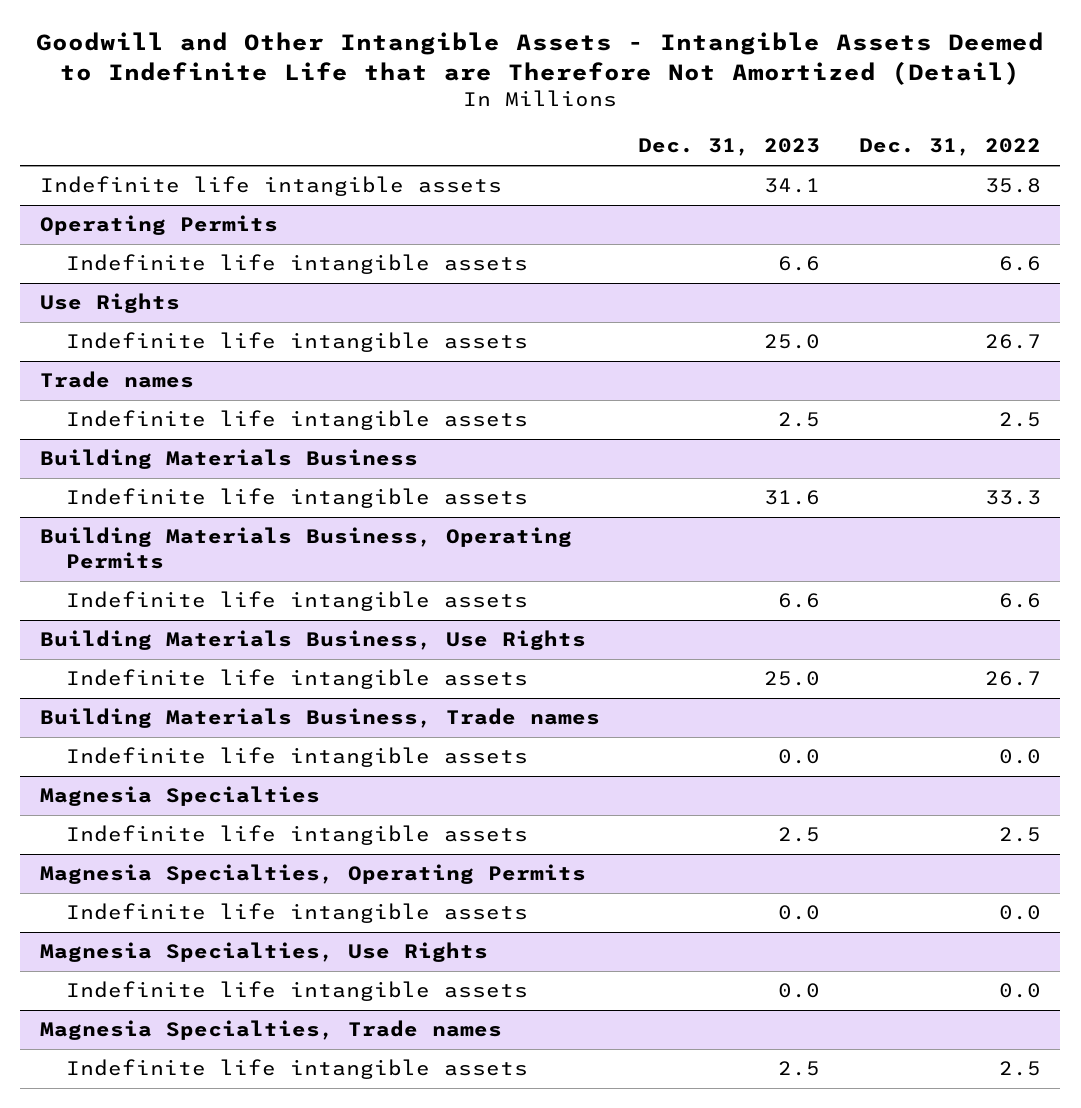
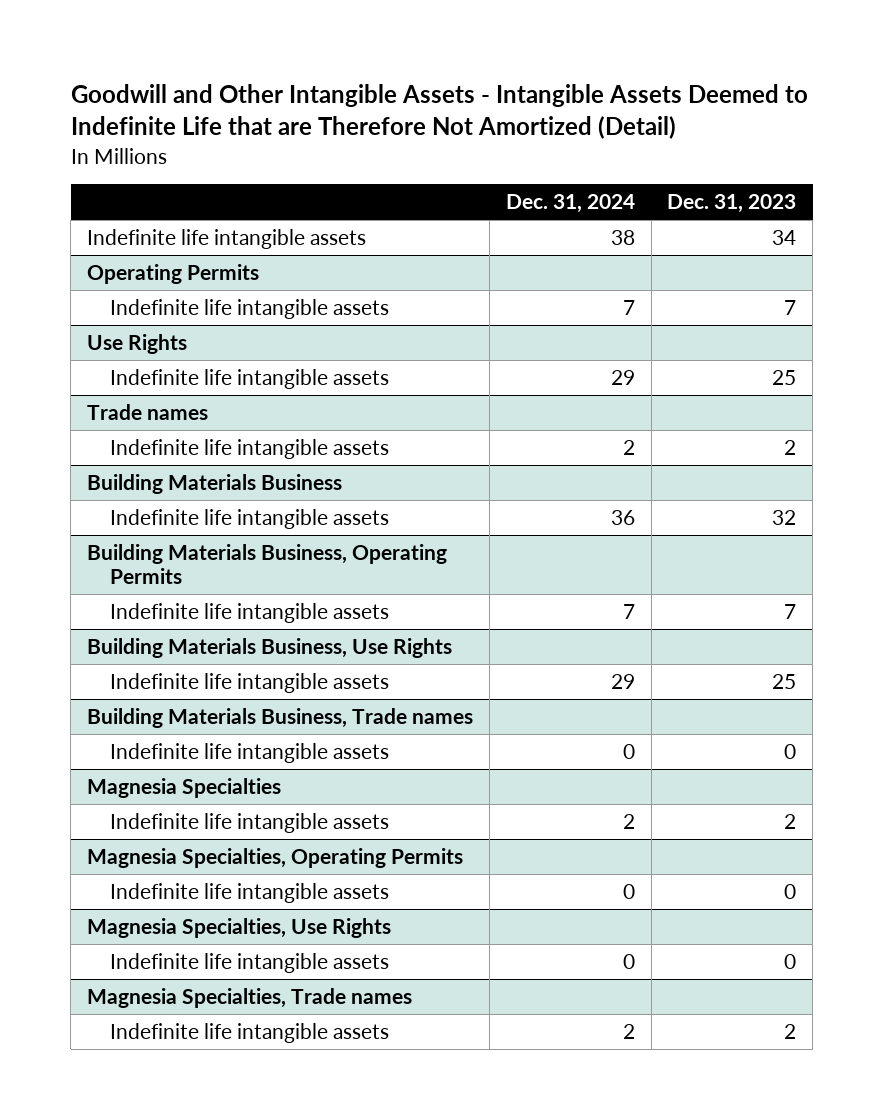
- | Dec. 31, 2023 | Dec. 31, 2022
+ | Dec. 31, 2024 | Dec. 31, 2023
- Indefinite life intangible assets | 34.1 | 35.8
+ Indefinite life intangible assets | 38 | 34
@ Operating Permits
- Indefinite life intangible assets | 6.6 | 6.6
+ Indefinite life intangible assets | 7 | 7
@ Use Rights
- Indefinite life intangible assets | 25.0 | 26.7
+ Indefinite life intangible assets | 29 | 25
@ Trade names
- Indefinite life intangible assets | 2.5 | 2.5
+ Indefinite life intangible assets | 2 | 2
@ Building Materials Business
- Indefinite life intangible assets | 31.6 | 33.3
+ Indefinite life intangible assets | 36 | 32
@ Building Materials Business, Operating Permits
- Indefinite life intangible assets | 6.6 | 6.6
+ Indefinite life intangible assets | 7 | 7
@ Building Materials Business, Use Rights
- Indefinite life intangible assets | 25.0 | 26.7
+ Indefinite life intangible assets | 29 | 25
@ Building Materials Business, Trade names
- Indefinite life intangible assets | 0.0 | 0.0
+ Indefinite life intangible assets | 0 | 0
@ Magnesia Specialties
- Indefinite life intangible assets | 2.5 | 2.5
+ Indefinite life intangible assets | 2 | 2
@ Magnesia Specialties, Operating Permits
- Indefinite life intangible assets | 0.0 | 0.0
+ Indefinite life intangible assets | 0 | 0
@ Magnesia Specialties, Use Rights
- Indefinite life intangible assets | 0.0 | 0.0
+ Indefinite life intangible assets | 0 | 0
@ Magnesia Specialties, Trade names
- Indefinite life intangible assets | 2.5 | 2.5
+ Indefinite life intangible assets | 2 | 2

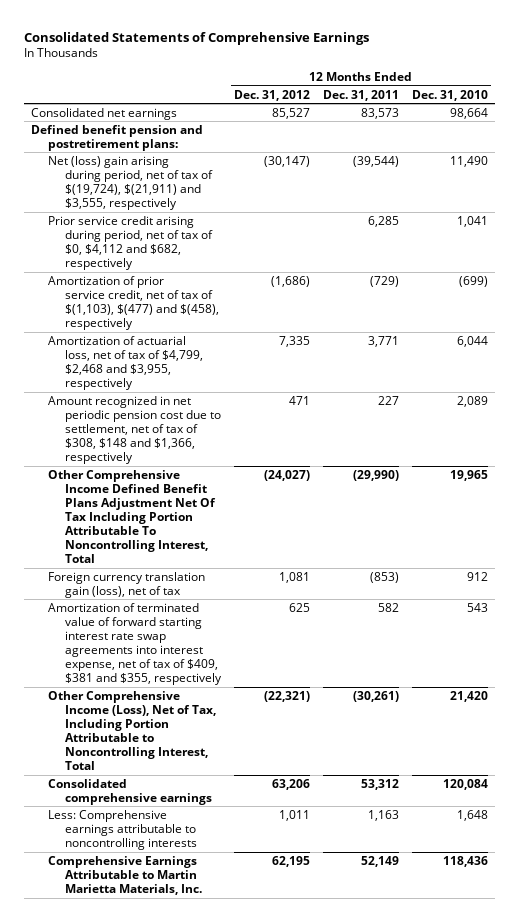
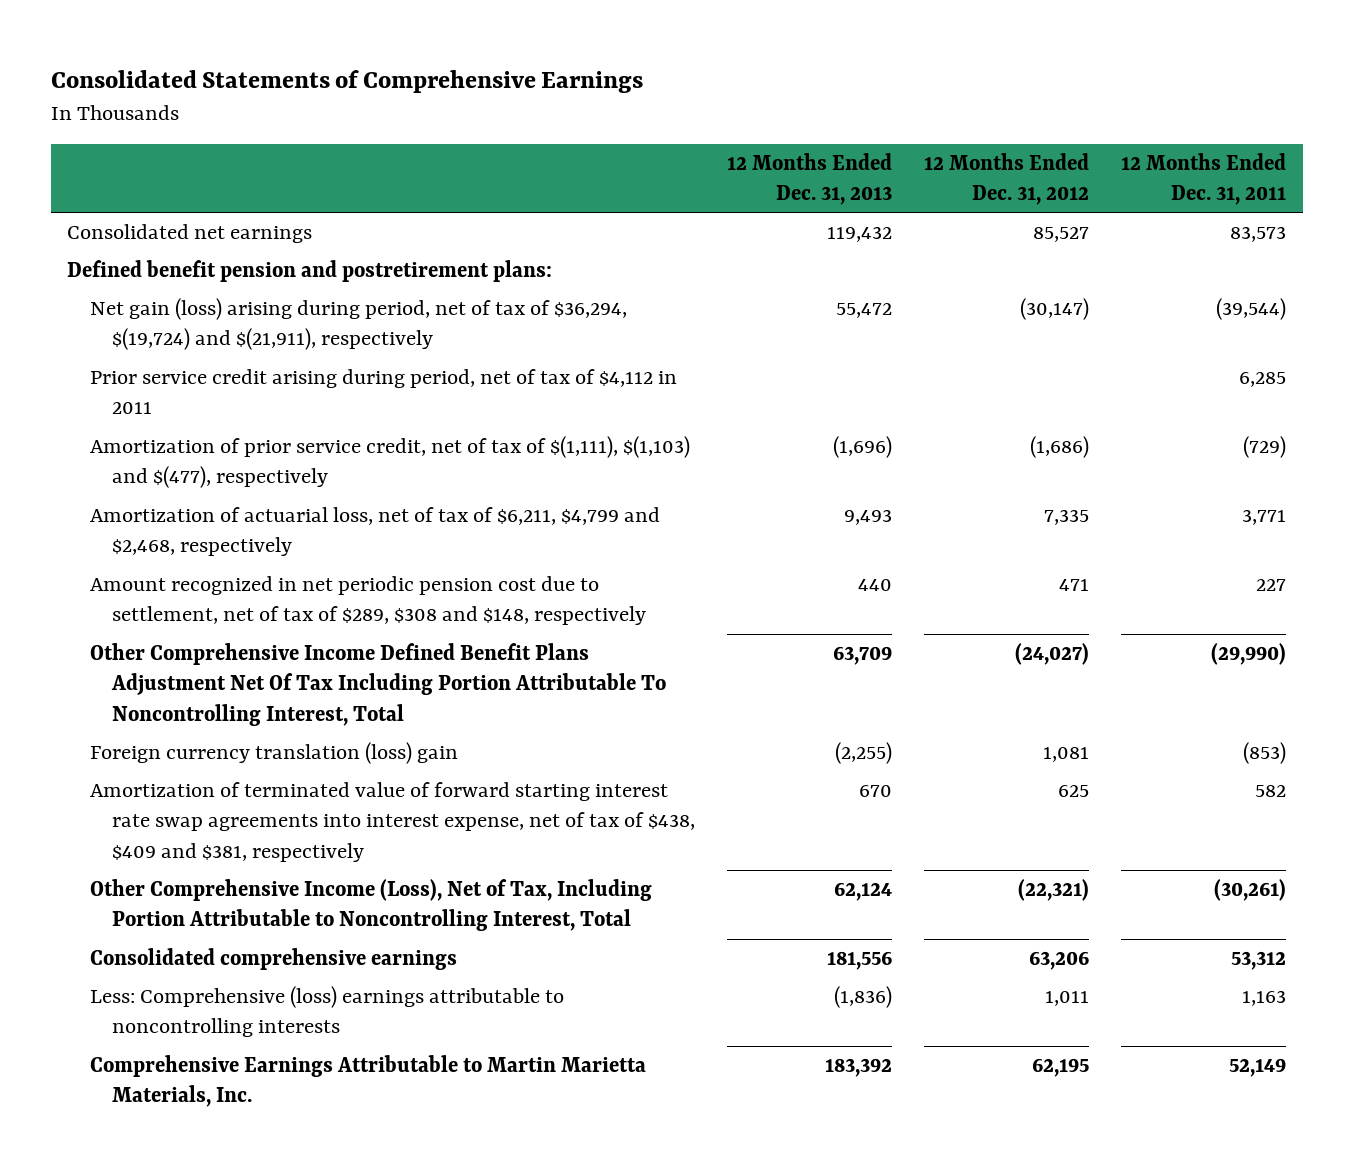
- | 12 Months Ended Dec. 31, 2012 | 12 Months Ended Dec. 31, 2011 | 12 Months Ended Dec. 31, 2010
+ | 12 Months Ended Dec. 31, 2013 | 12 Months Ended Dec. 31, 2012 | 12 Months Ended Dec. 31, 2011
- Net (loss) gain arising during period, net of tax of $(19,724), $(21,911) and $3,555, respectively | (30,147) | (39,544) | 11,490
- Prior service credit arising during period, net of tax of $0, $4,112 and $682, respectively | | 6,285 | 1,041
- Amortization of prior service credit, net of tax of $(1,103), $(477) and $(458), respectively | (1,686) | (729) | (699)
- Amortization of actuarial loss, net of tax of $4,799, $2,468 and $3,955, respectively | 7,335 | 3,771 | 6,044
- Amount recognized in net periodic pension cost due to settlement, net of tax of $308, $148 and $1,366, respectively | 471 | 227 | 2,089
+ Net gain (loss) arising during period, net of tax of $36,294, $(19,724) and $(21,911), respectively | 55,472 | (30,147) | (39,544)
+ Prior service credit arising during period, net of tax of $4,112 in 2011 | | | 6,285
+ Amortization of prior service credit, net of tax of $(1,111), $(1,103) and $(477), respectively | (1,696) | (1,686) | (729)
+ Amortization of actuarial loss, net of tax of $6,211, $4,799 and $2,468, respectively | 9,493 | 7,335 | 3,771
+ Amount recognized in net periodic pension cost due to settlement, net of tax of $289, $308 and $148, respectively | 440 | 471 | 227
- Foreign currency translation gain (loss), net of tax | 1,081 | (853) | 912
- Amortization of terminated value of forward starting interest rate swap agreements into interest expense, net of tax of $409, $381 and $355, respectively | 625 | 582 | 543
+ Foreign currency translation (loss) gain | (2,255) | 1,081 | (853)
+ Amortization of terminated value of forward starting interest rate swap agreements into interest expense, net of tax of $438, $409 and $381, respectively | 670 | 625 | 582
- Less: Comprehensive earnings attributable to noncontrolling interests | 1,011 | 1,163 | 1,648
+ Less: Comprehensive (loss) earnings attributable to noncontrolling interests | (1,836) | 1,011 | 1,163

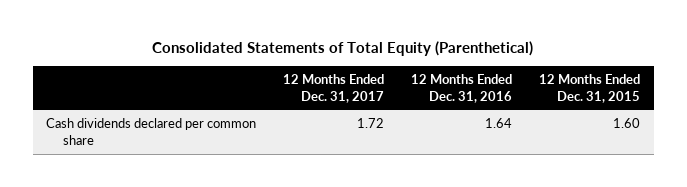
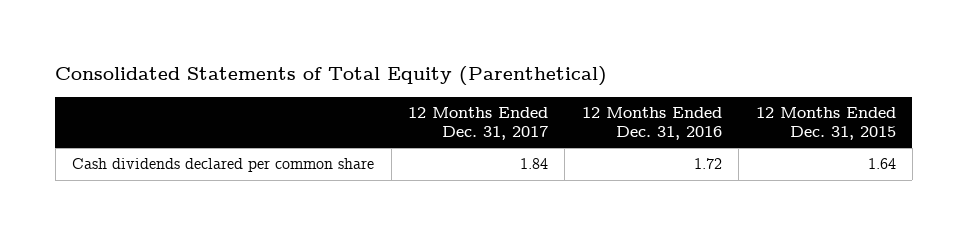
- Cash dividends declared per common share | 1.72 | 1.64 | 1.60
+ Cash dividends declared per common share | 1.84 | 1.72 | 1.64

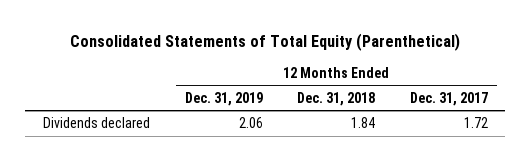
- | 12 Months Ended Dec. 31, 2017 | 12 Months Ended Dec. 31, 2016 | 12 Months Ended Dec. 31, 2015
+ | 12 Months Ended Dec. 31, 2019 | 12 Months Ended Dec. 31, 2018 | 12 Months Ended Dec. 31, 2017
- Cash dividends declared per common share | 1.84 | 1.72 | 1.64
+ Dividends declared | 2.06 | 1.84 | 1.72

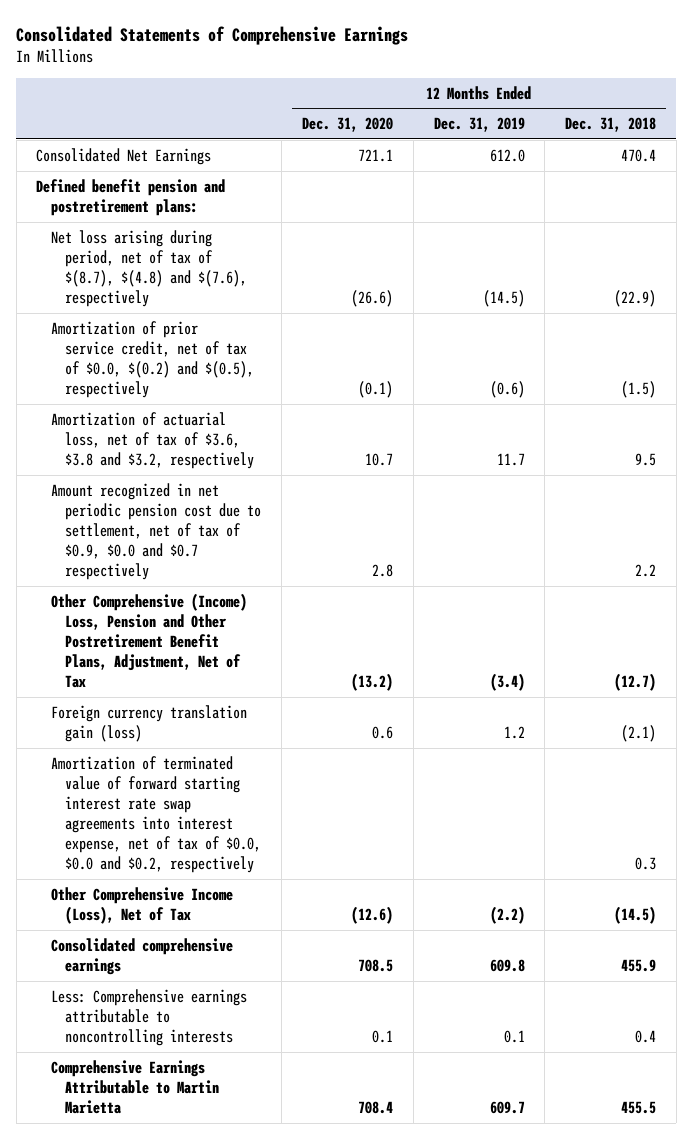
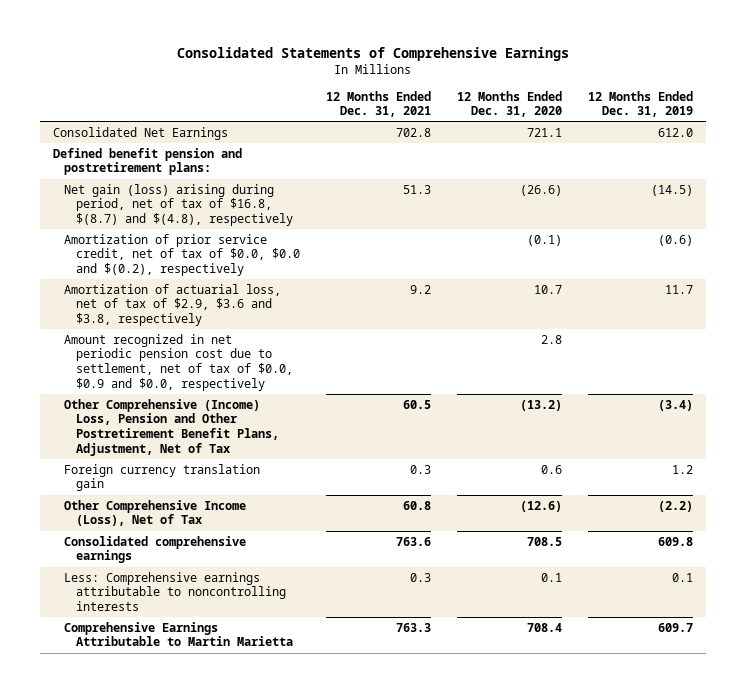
- | 12 Months Ended Dec. 31, 2020 | 12 Months Ended Dec. 31, 2019 | 12 Months Ended Dec. 31, 2018
+ | 12 Months Ended Dec. 31, 2021 | 12 Months Ended Dec. 31, 2020 | 12 Months Ended Dec. 31, 2019
- Net loss arising during period, net of tax of $(8.7), $(4.8) and $(7.6), respectively | (26.6) | (14.5) | (22.9)
- Amortization of prior service credit, net of tax of $0.0, $(0.2) and $(0.5), respectively | (0.1) | (0.6) | (1.5)
- Amortization of actuarial loss, net of tax of $3.6, $3.8 and $3.2, respectively | 10.7 | 11.7 | 9.5
- Amount recognized in net periodic pension cost due to settlement, net of tax of $0.9, $0.0 and $0.7 respectively | 2.8 | | 2.2
+ Net gain (loss) arising during period, net of tax of $16.8, $(8.7) and $(4.8), respectively | 51.3 | (26.6) | (14.5)
+ Amortization of prior service credit, net of tax of $0.0, $0.0 and $(0.2), respectively | | (0.1) | (0.6)
+ Amortization of actuarial loss, net of tax of $2.9, $3.6 and $3.8, respectively | 9.2 | 10.7 | 11.7
+ Amount recognized in net periodic pension cost due to settlement, net of tax of $0.0, $0.9 and $0.0, respectively | | 2.8 |
- Foreign currency translation gain (loss) | 0.6 | 1.2 | (2.1)
- Amortization of terminated value of forward starting interest rate swap agreements into interest expense, net of tax of $0.0, $0.0 and $0.2, respectively | | | 0.3
+ Foreign currency translation gain | 0.3 | 0.6 | 1.2

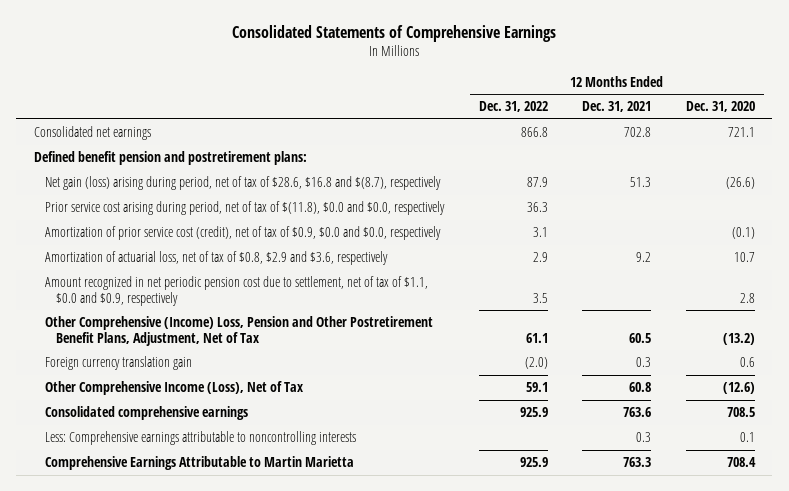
- | 12 Months Ended Dec. 31, 2021 | 12 Months Ended Dec. 31, 2020 | 12 Months Ended Dec. 31, 2019
+ | 12 Months Ended Dec. 31, 2022 | 12 Months Ended Dec. 31, 2021 | 12 Months Ended Dec. 31, 2020
- Consolidated Net Earnings | 702.8 | 721.1 | 612.0
+ Consolidated net earnings | 866.8 | 702.8 | 721.1
- Net gain (loss) arising during period, net of tax of $16.8, $(8.7) and $(4.8), respectively | 51.3 | (26.6) | (14.5)
- Amortization of prior service credit, net of tax of $0.0, $0.0 and $(0.2), respectively | | (0.1) | (0.6)
- Amortization of actuarial loss, net of tax of $2.9, $3.6 and $3.8, respectively | 9.2 | 10.7 | 11.7
- Amount recognized in net periodic pension cost due to settlement, net of tax of $0.0, $0.9 and $0.0, respectively | | 2.8 |
+ Net gain (loss) arising during period, net of tax of $28.6, $16.8 and $(8.7), respectively | 87.9 | 51.3 | (26.6)
+ Prior service cost arising during period, net of tax of $(11.8), $0.0 and $0.0, respectively | 36.3 | |
+ Amortization of prior service cost (credit), net of tax of $0.9, $0.0 and $0.0, respectively | 3.1 | | (0.1)
+ Amortization of actuarial loss, net of tax of $0.8, $2.9 and $3.6, respectively | 2.9 | 9.2 | 10.7
+ Amount recognized in net periodic pension cost due to settlement, net of tax of $1.1, $0.0 and $0.9, respectively | 3.5 | | 2.8

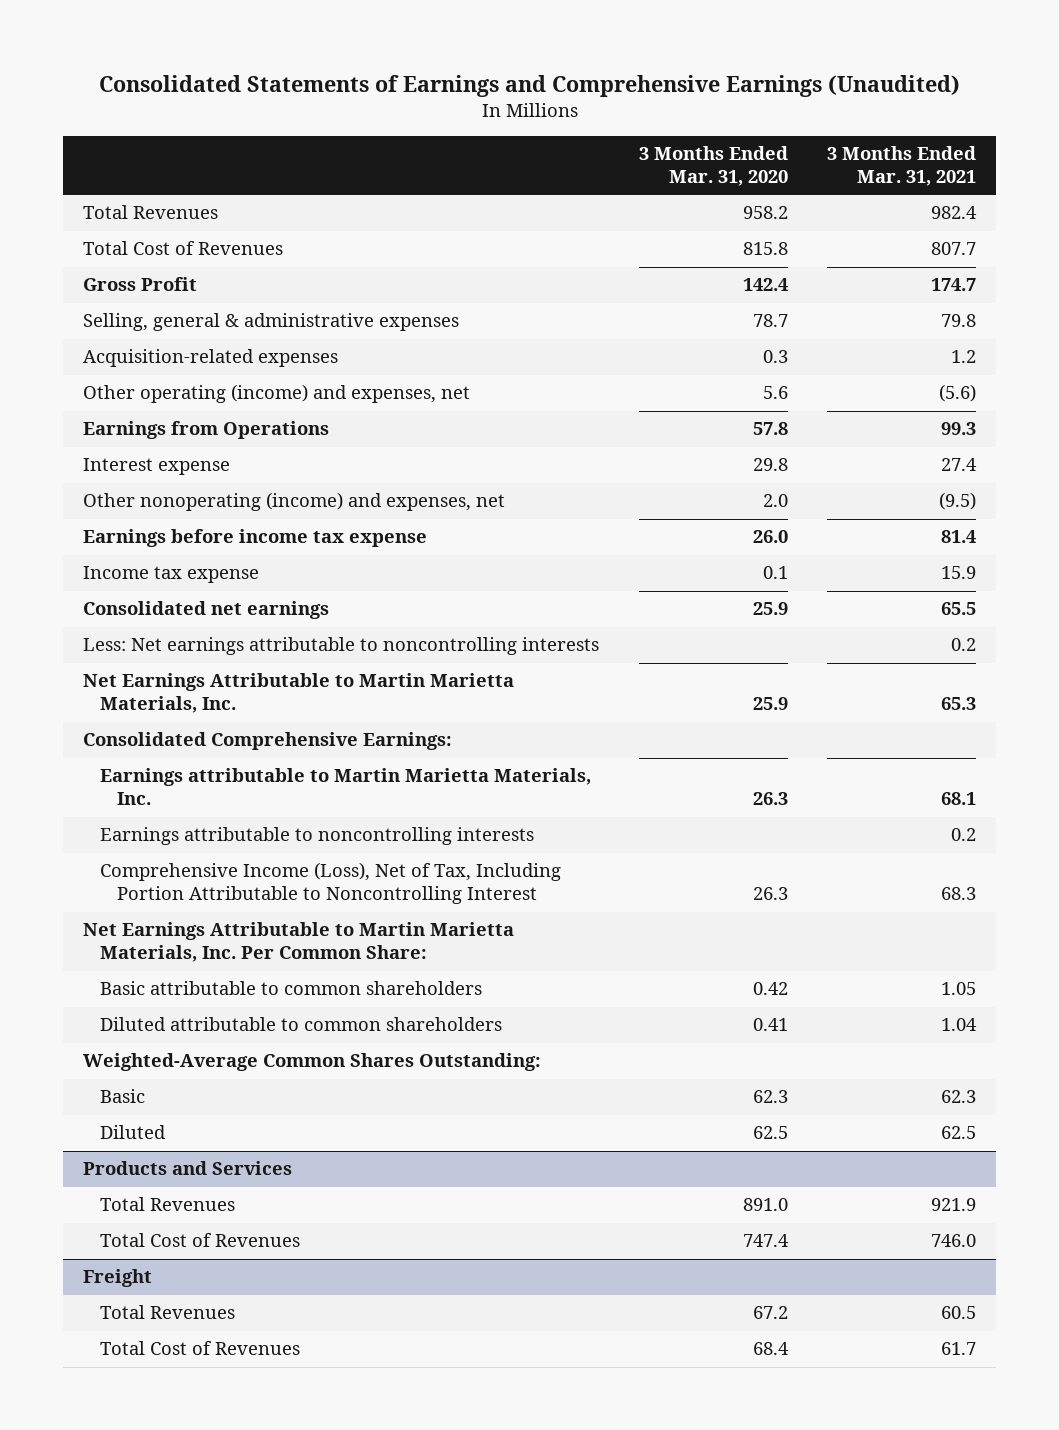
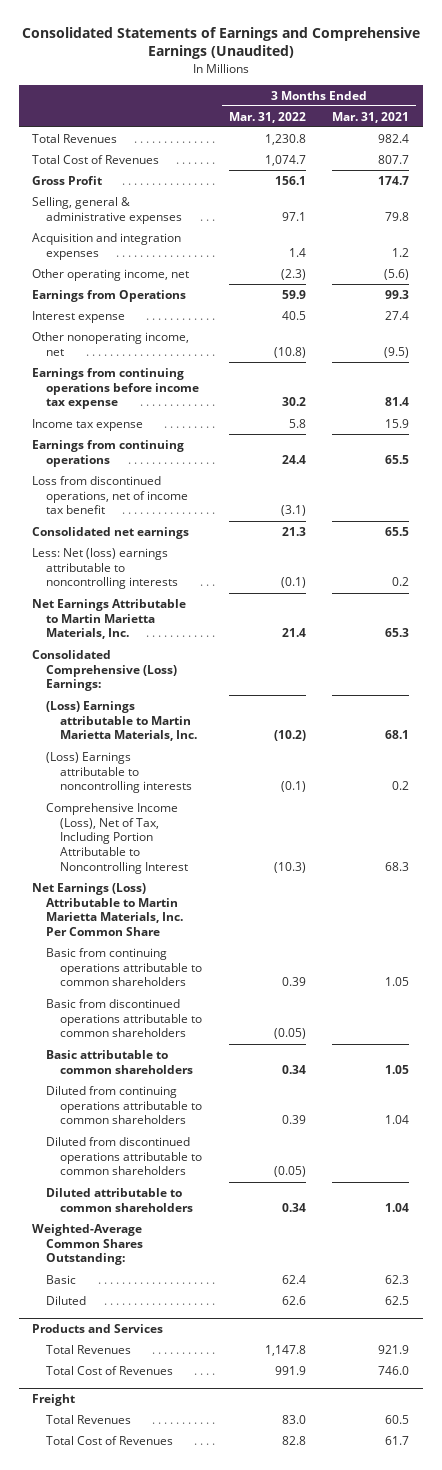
- | 3 Months Ended Mar. 31, 2020 | 3 Months Ended Mar. 31, 2021
+ | 3 Months Ended Mar. 31, 2022 | 3 Months Ended Mar. 31, 2021
- Acquisition-related expenses | 0.3 | 1.2
- Other operating (income) and expenses, net | 5.6 | (5.6)
+ Acquisition and integration expenses | 1.4 | 1.2
+ Other operating income, net | (2.3) | (5.6)
- Other nonoperating (income) and expenses, net | 2.0 | (9.5)
- Earnings before income tax expense | 26.0 | 81.4
+ Other nonoperating income, net | (10.8) | (9.5)
+ Earnings from continuing operations before income tax expense | 30.2 | 81.4
+ Earnings from continuing operations | 24.4 | 65.5
+ Loss from discontinued operations, net of income tax benefit | (3.1) |
- Less: Net earnings attributable to noncontrolling interests | | 0.2
+ Less: Net (loss) earnings attributable to noncontrolling interests | (0.1) | 0.2
- Consolidated Comprehensive Earnings:
- Earnings attributable to Martin Marietta Materials, Inc. | 26.3 | 68.1
- Earnings attributable to noncontrolling interests | | 0.2
+ Consolidated Comprehensive (Loss) Earnings:
+ (Loss) Earnings attributable to Martin Marietta Materials, Inc. | (10.2) | 68.1
+ (Loss) Earnings attributable to noncontrolling interests | (0.1) | 0.2
- Net Earnings Attributable to Martin Marietta Materials, Inc. Per Common Share:
+ Net Earnings (Loss) Attributable to Martin Marietta Materials, Inc. Per Common Share
+ Basic from continuing operations attributable to common shareholders | 0.39 | 1.05
+ Basic from discontinued operations attributable to common shareholders | (0.05) |
+ Diluted from continuing operations attributable to common shareholders | 0.39 | 1.04
+ Diluted from discontinued operations attributable to common shareholders | (0.05) |

